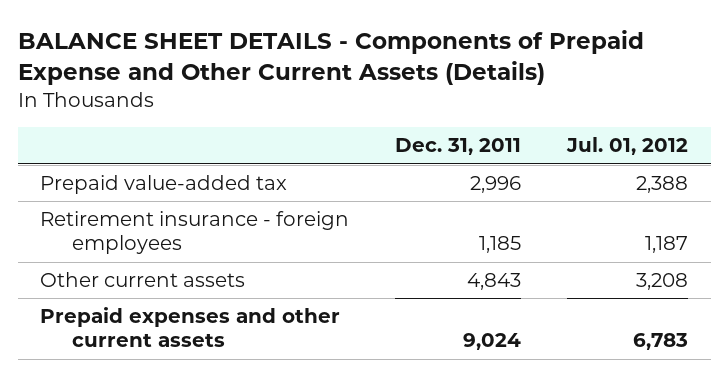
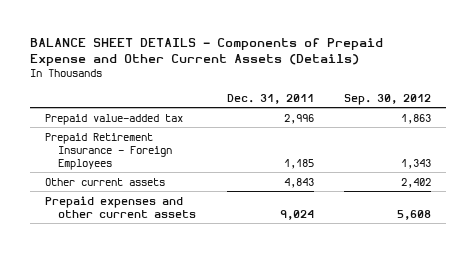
- | Dec. 31, 2011 | Jul. 01, 2012
+ | Dec. 31, 2011 | Sep. 30, 2012
- Retirement insurance - foreign employees | 1,185 | 1,187
+ Prepaid Retirement Insurance - Foreign Employees | 1,185 | 1,343

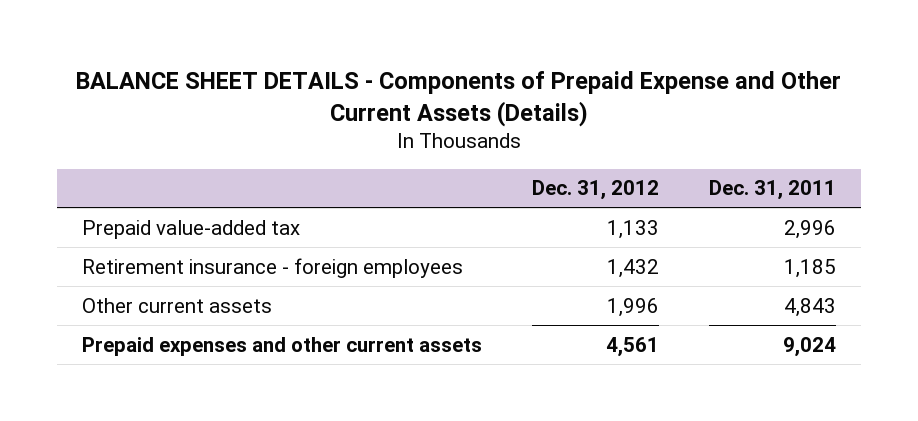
- | Dec. 31, 2011 | Sep. 30, 2012
+ | Dec. 31, 2012 | Dec. 31, 2011
- Prepaid Retirement Insurance - Foreign Employees | 1,185 | 1,343
+ Retirement insurance - foreign employees | 1,432 | 1,185

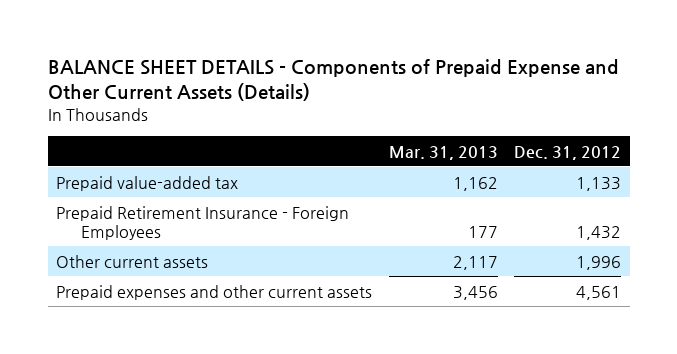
- | Dec. 31, 2012 | Dec. 31, 2011
+ | Mar. 31, 2013 | Dec. 31, 2012
- Retirement insurance - foreign employees | 1,432 | 1,185
+ Prepaid Retirement Insurance - Foreign Employees | 177 | 1,432

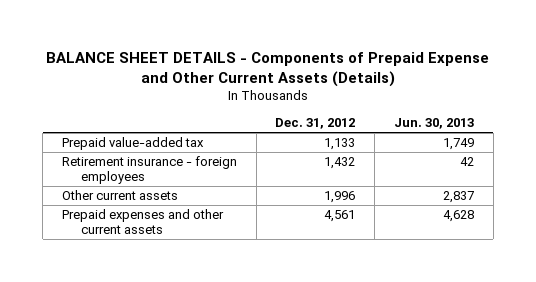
- | Mar. 31, 2013 | Dec. 31, 2012
+ | Dec. 31, 2012 | Jun. 30, 2013
- Prepaid Retirement Insurance - Foreign Employees | 177 | 1,432
+ Retirement insurance - foreign employees | 1,432 | 42

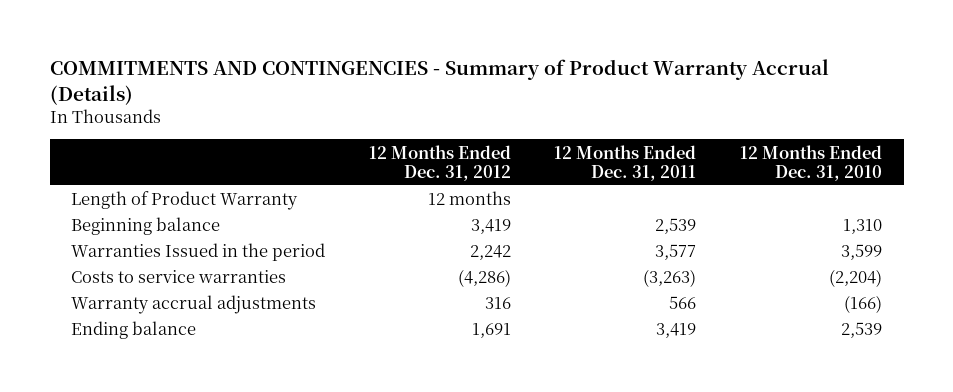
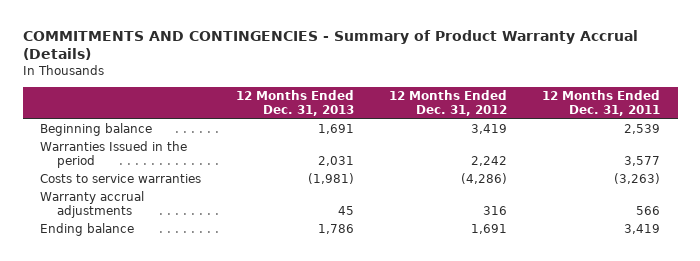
- | 12 Months Ended Dec. 31, 2012 | 12 Months Ended Dec. 31, 2011 | 12 Months Ended Dec. 31, 2010
+ | 12 Months Ended Dec. 31, 2013 | 12 Months Ended Dec. 31, 2012 | 12 Months Ended Dec. 31, 2011
- Length of Product Warranty | 12 months | |

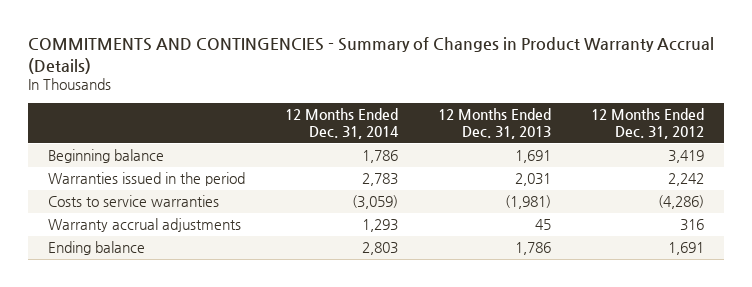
- COMMITMENTS AND CONTINGENCIES - Summary of Product Warranty Accrual (Details)
+ COMMITMENTS AND CONTINGENCIES - Summary of Changes in Product Warranty Accrual (Details)
- | 12 Months Ended Dec. 31, 2013 | 12 Months Ended Dec. 31, 2012 | 12 Months Ended Dec. 31, 2011
+ | 12 Months Ended Dec. 31, 2014 | 12 Months Ended Dec. 31, 2013 | 12 Months Ended Dec. 31, 2012
- Warranties Issued in the period | 2,031 | 2,242 | 3,577
+ Warranties issued in the period | 2,783 | 2,031 | 2,242

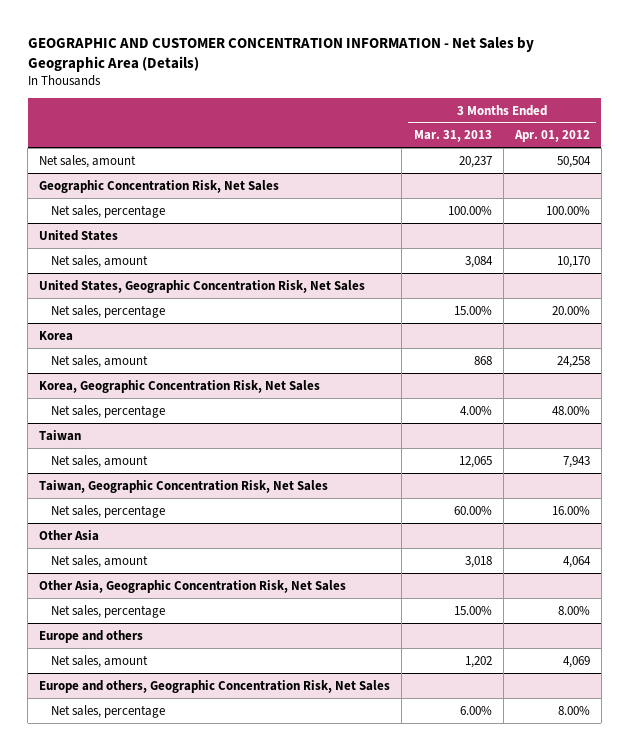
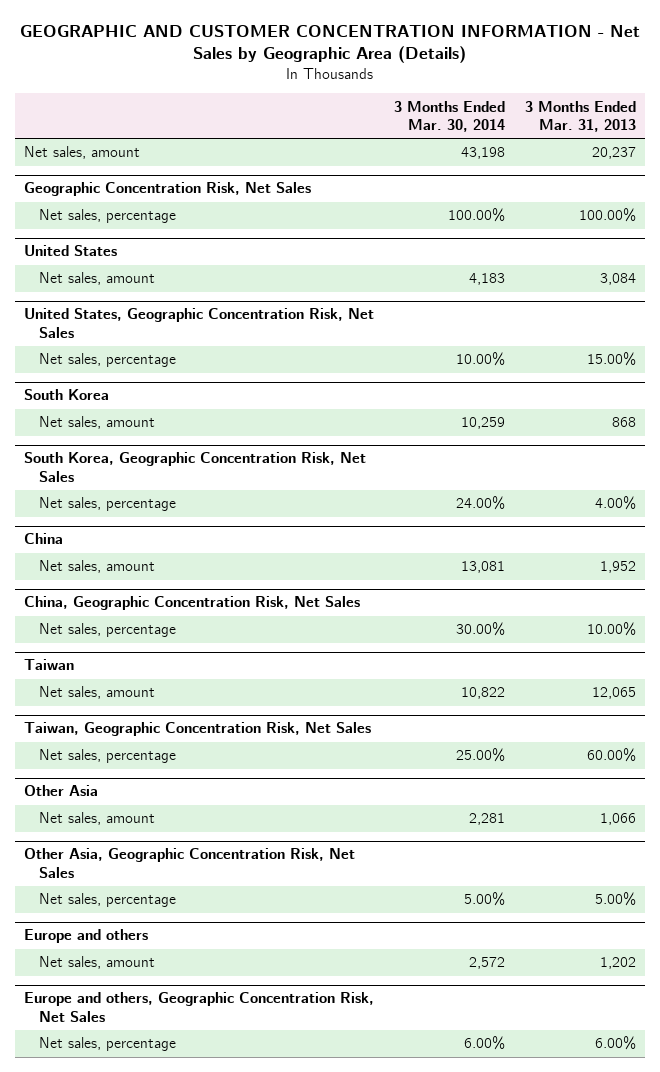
- | 3 Months Ended Mar. 31, 2013 | 3 Months Ended Apr. 01, 2012
+ | 3 Months Ended Mar. 30, 2014 | 3 Months Ended Mar. 31, 2013
- Korea
+ South Korea
- Korea, Geographic Concentration Risk, Net Sales
+ South Korea, Geographic Concentration Risk, Net Sales
+ China
+ Net sales, amount | 13,081 | 1,952
+ China, Geographic Concentration Risk, Net Sales
+ Net sales, percentage | 30.00% | 10.00%
@ Other Asia
- Net sales, amount | 3,018 | 4,064
+ Net sales, amount | 2,281 | 1,066
@ Other Asia, Geographic Concentration Risk, Net Sales
- Net sales, percentage | 15.00% | 8.00%
+ Net sales, percentage | 5.00% | 5.00%

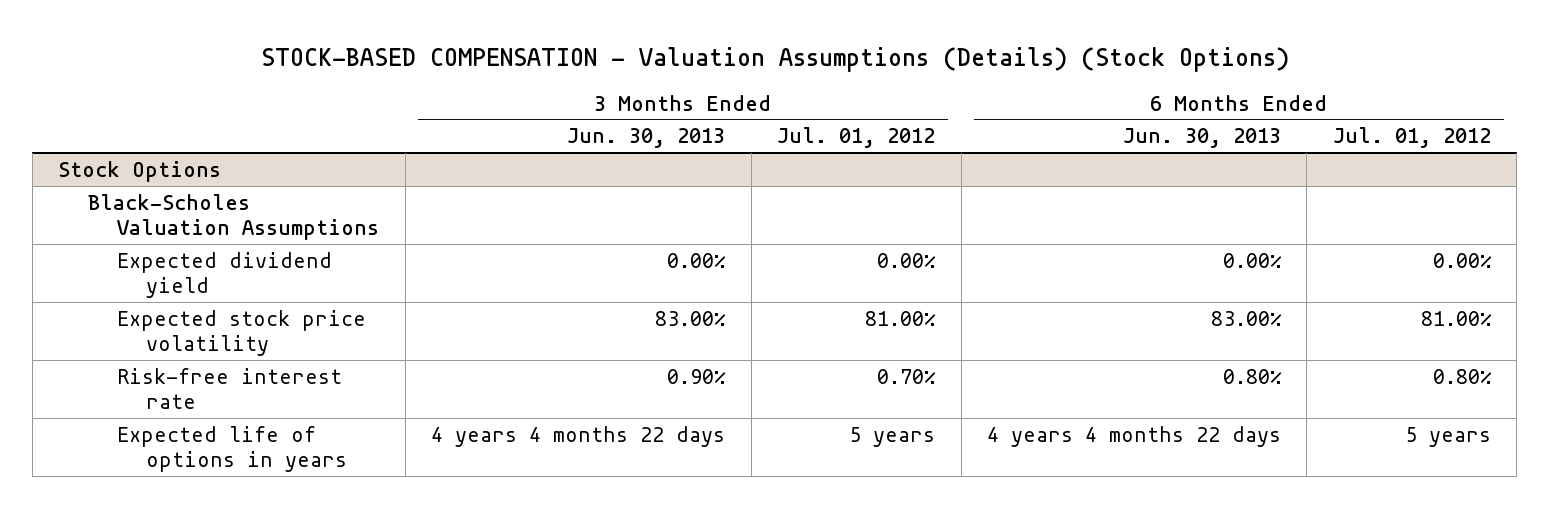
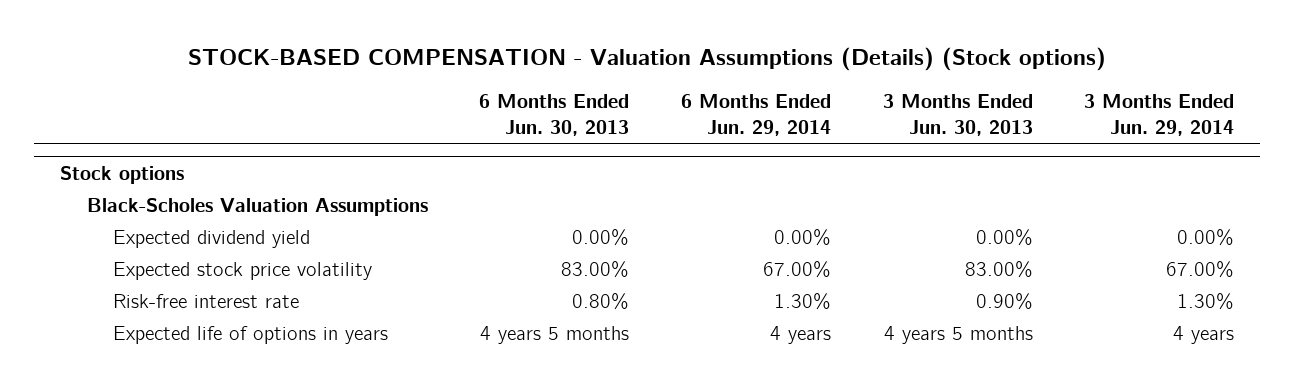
- STOCK-BASED COMPENSATION - Valuation Assumptions (Details) (Stock Options)
+ STOCK-BASED COMPENSATION - Valuation Assumptions (Details) (Stock options)
- | 3 Months Ended Jun. 30, 2013 | 3 Months Ended Jul. 01, 2012 | 6 Months Ended Jun. 30, 2013 | 6 Months Ended Jul. 01, 2012
+ | 6 Months Ended Jun. 30, 2013 | 6 Months Ended Jun. 29, 2014 | 3 Months Ended Jun. 30, 2013 | 3 Months Ended Jun. 29, 2014
- Stock Options
+ Stock options
- Expected life of options in years | 4 years 4 months 22 days | 5 years | 4 years 4 months 22 days | 5 years
+ Expected life of options in years | 4 years 5 months | 4 years | 4 years 5 months | 4 years

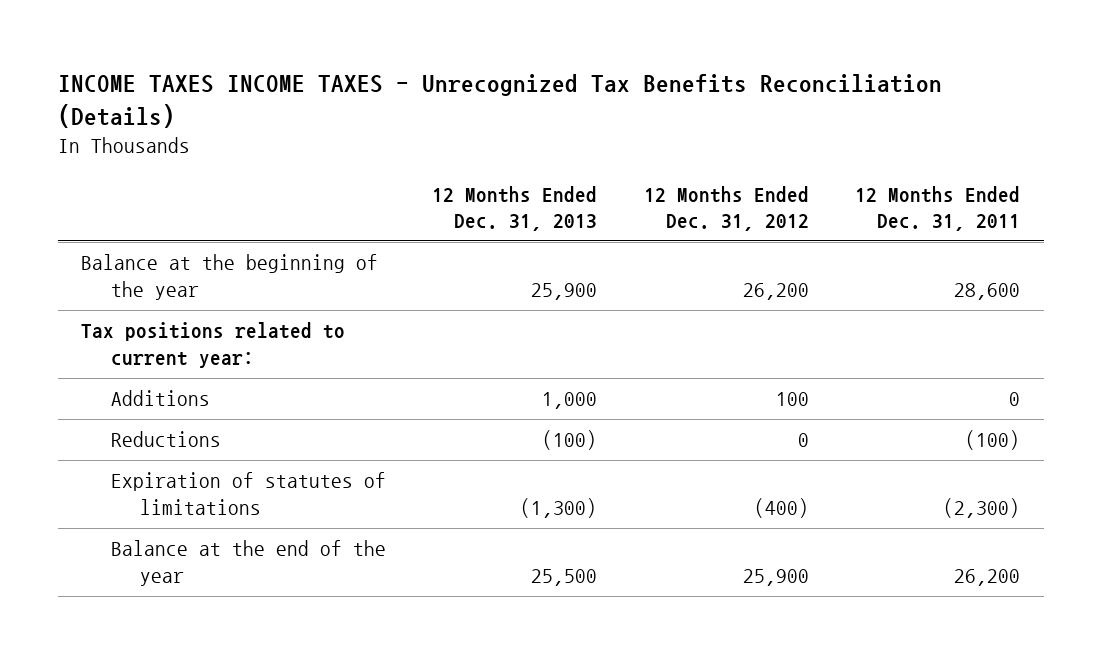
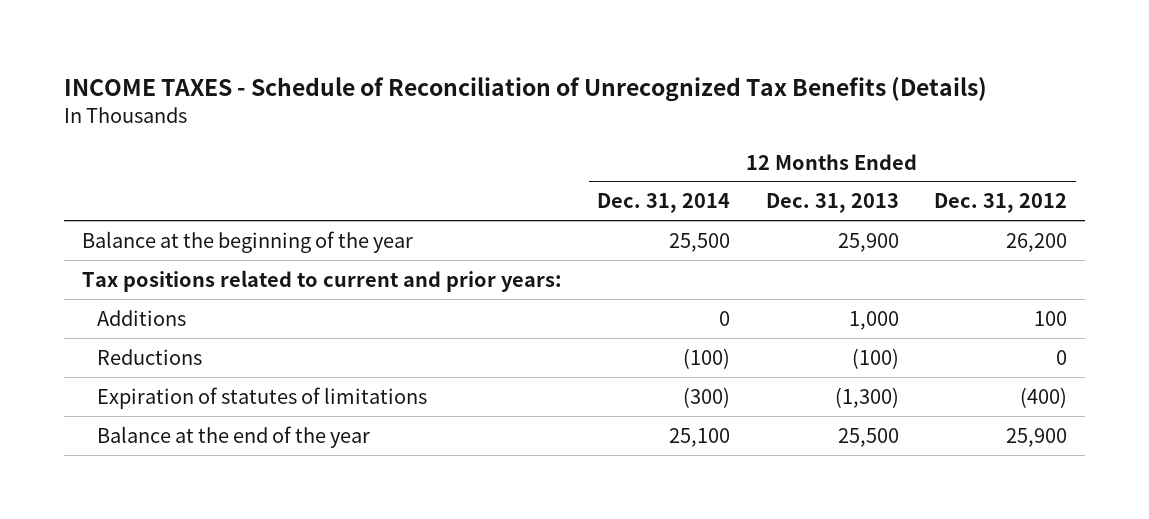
- INCOME TAXES INCOME TAXES - Unrecognized Tax Benefits Reconciliation (Details)
+ INCOME TAXES - Schedule of Reconciliation of Unrecognized Tax Benefits (Details)
- | 12 Months Ended Dec. 31, 2013 | 12 Months Ended Dec. 31, 2012 | 12 Months Ended Dec. 31, 2011
+ | 12 Months Ended Dec. 31, 2014 | 12 Months Ended Dec. 31, 2013 | 12 Months Ended Dec. 31, 2012
- Tax positions related to current year:
+ Tax positions related to current and prior years:

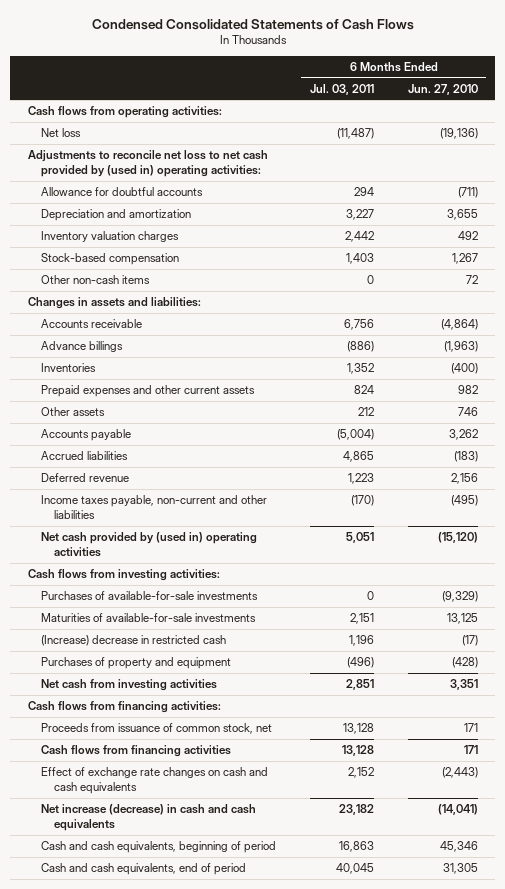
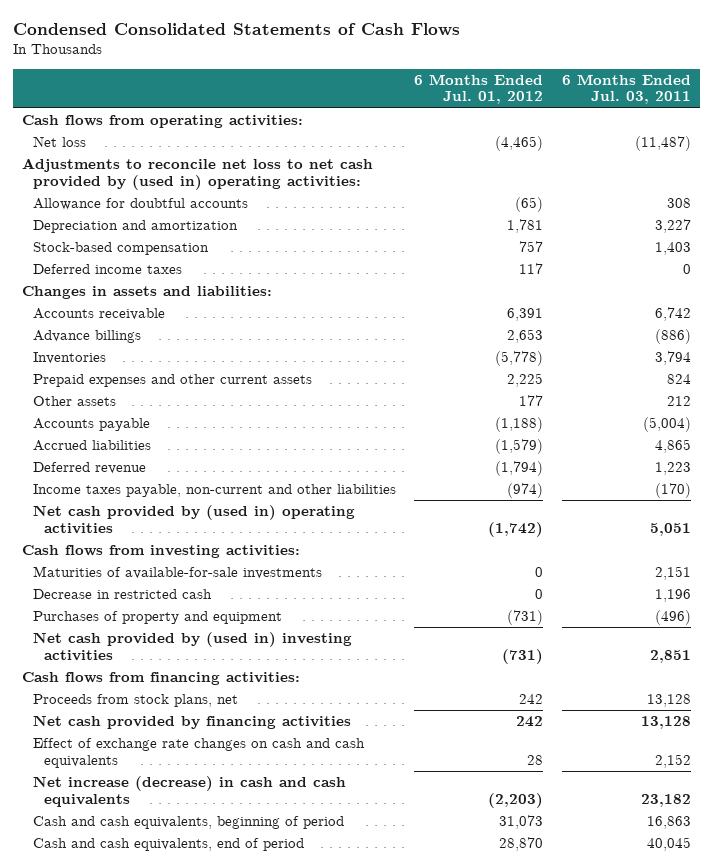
- | 6 Months Ended Jul. 03, 2011 | 6 Months Ended Jun. 27, 2010
+ | 6 Months Ended Jul. 01, 2012 | 6 Months Ended Jul. 03, 2011
- Allowance for doubtful accounts | 294 | (711)
+ Allowance for doubtful accounts | (65) | 308
- Inventory valuation charges | 2,442 | 492
- Other non-cash items | 0 | 72
+ Deferred income taxes | 117 | 0
- Accounts receivable | 6,756 | (4,864)
+ Accounts receivable | 6,391 | 6,742
- Inventories | 1,352 | (400)
+ Inventories | (5,778) | 3,794
- Purchases of available-for-sale investments | 0 | (9,329)
- (Increase) decrease in restricted cash | 1,196 | (17)
+ Decrease in restricted cash | 0 | 1,196
- Net cash from investing activities | 2,851 | 3,351
+ Net cash provided by (used in) investing activities | (731) | 2,851
- Proceeds from issuance of common stock, net | 13,128 | 171
- Cash flows from financing activities | 13,128 | 171
+ Proceeds from stock plans, net | 242 | 13,128
+ Net cash provided by financing activities | 242 | 13,128

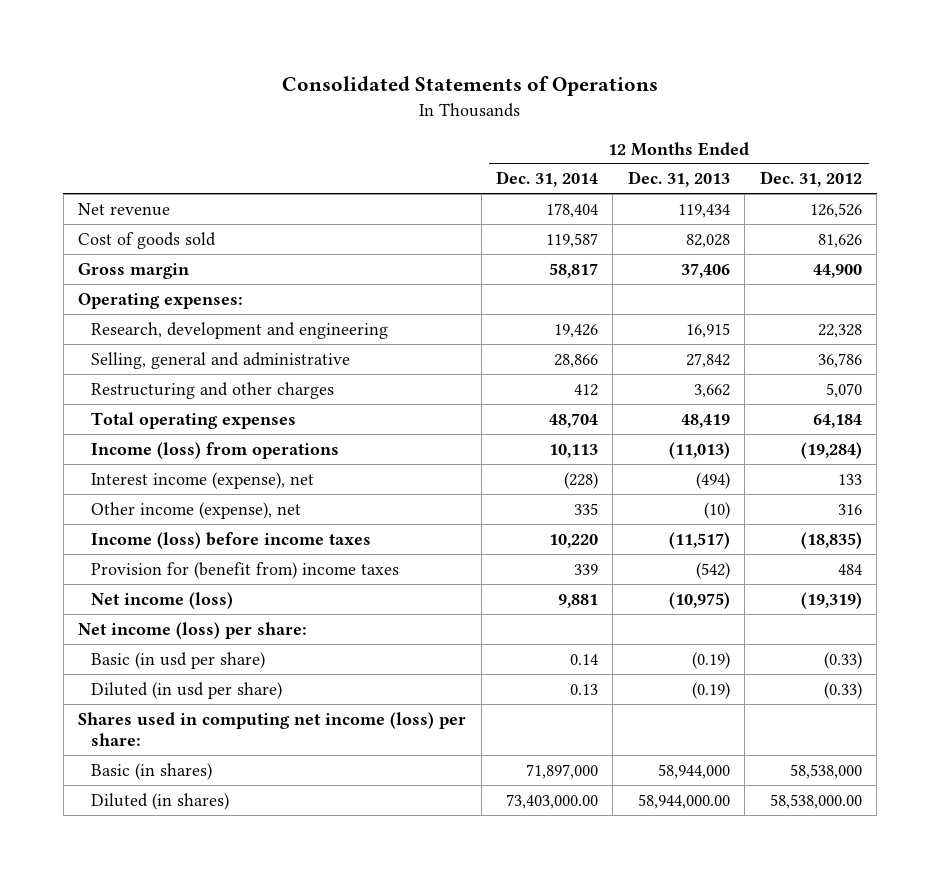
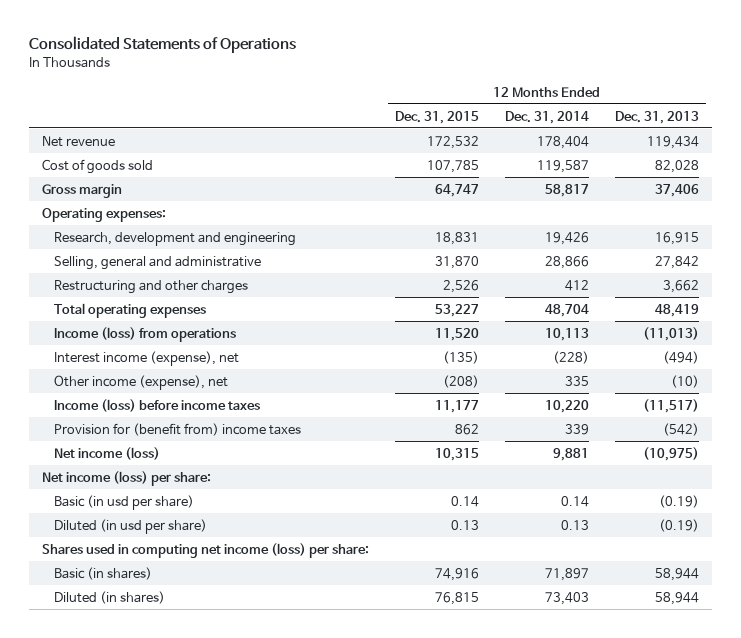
- | 12 Months Ended Dec. 31, 2014 | 12 Months Ended Dec. 31, 2013 | 12 Months Ended Dec. 31, 2012
+ | 12 Months Ended Dec. 31, 2015 | 12 Months Ended Dec. 31, 2014 | 12 Months Ended Dec. 31, 2013
- Basic (in shares) | 71,897,000 | 58,944,000 | 58,538,000
- Diluted (in shares) | 73,403,000.00 | 58,944,000.00 | 58,538,000.00
+ Basic (in shares) | 74,916 | 71,897 | 58,944
+ Diluted (in shares) | 76,815 | 73,403 | 58,944

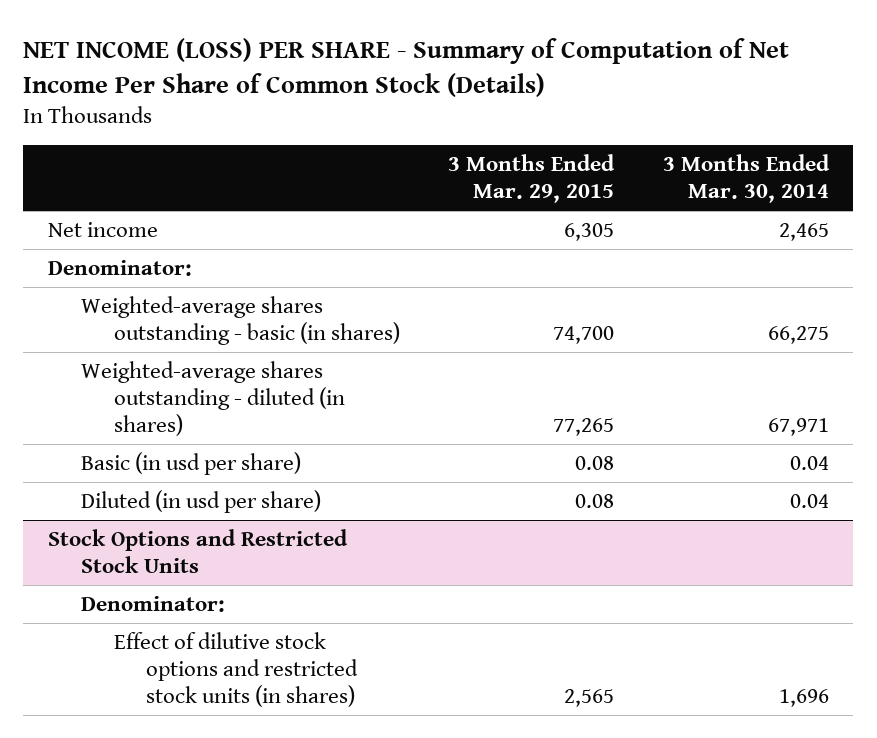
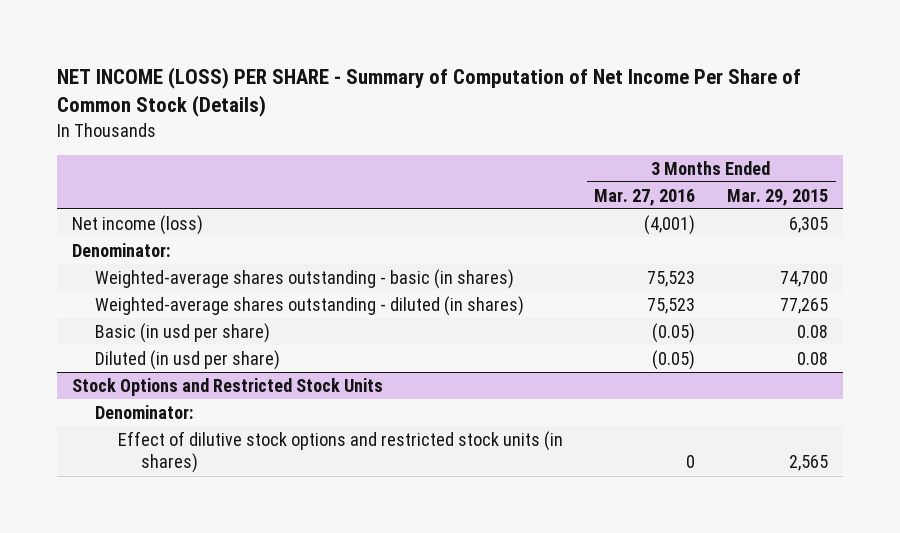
- | 3 Months Ended Mar. 29, 2015 | 3 Months Ended Mar. 30, 2014
+ | 3 Months Ended Mar. 27, 2016 | 3 Months Ended Mar. 29, 2015
- Net income | 6,305 | 2,465
+ Net income (loss) | (4,001) | 6,305

